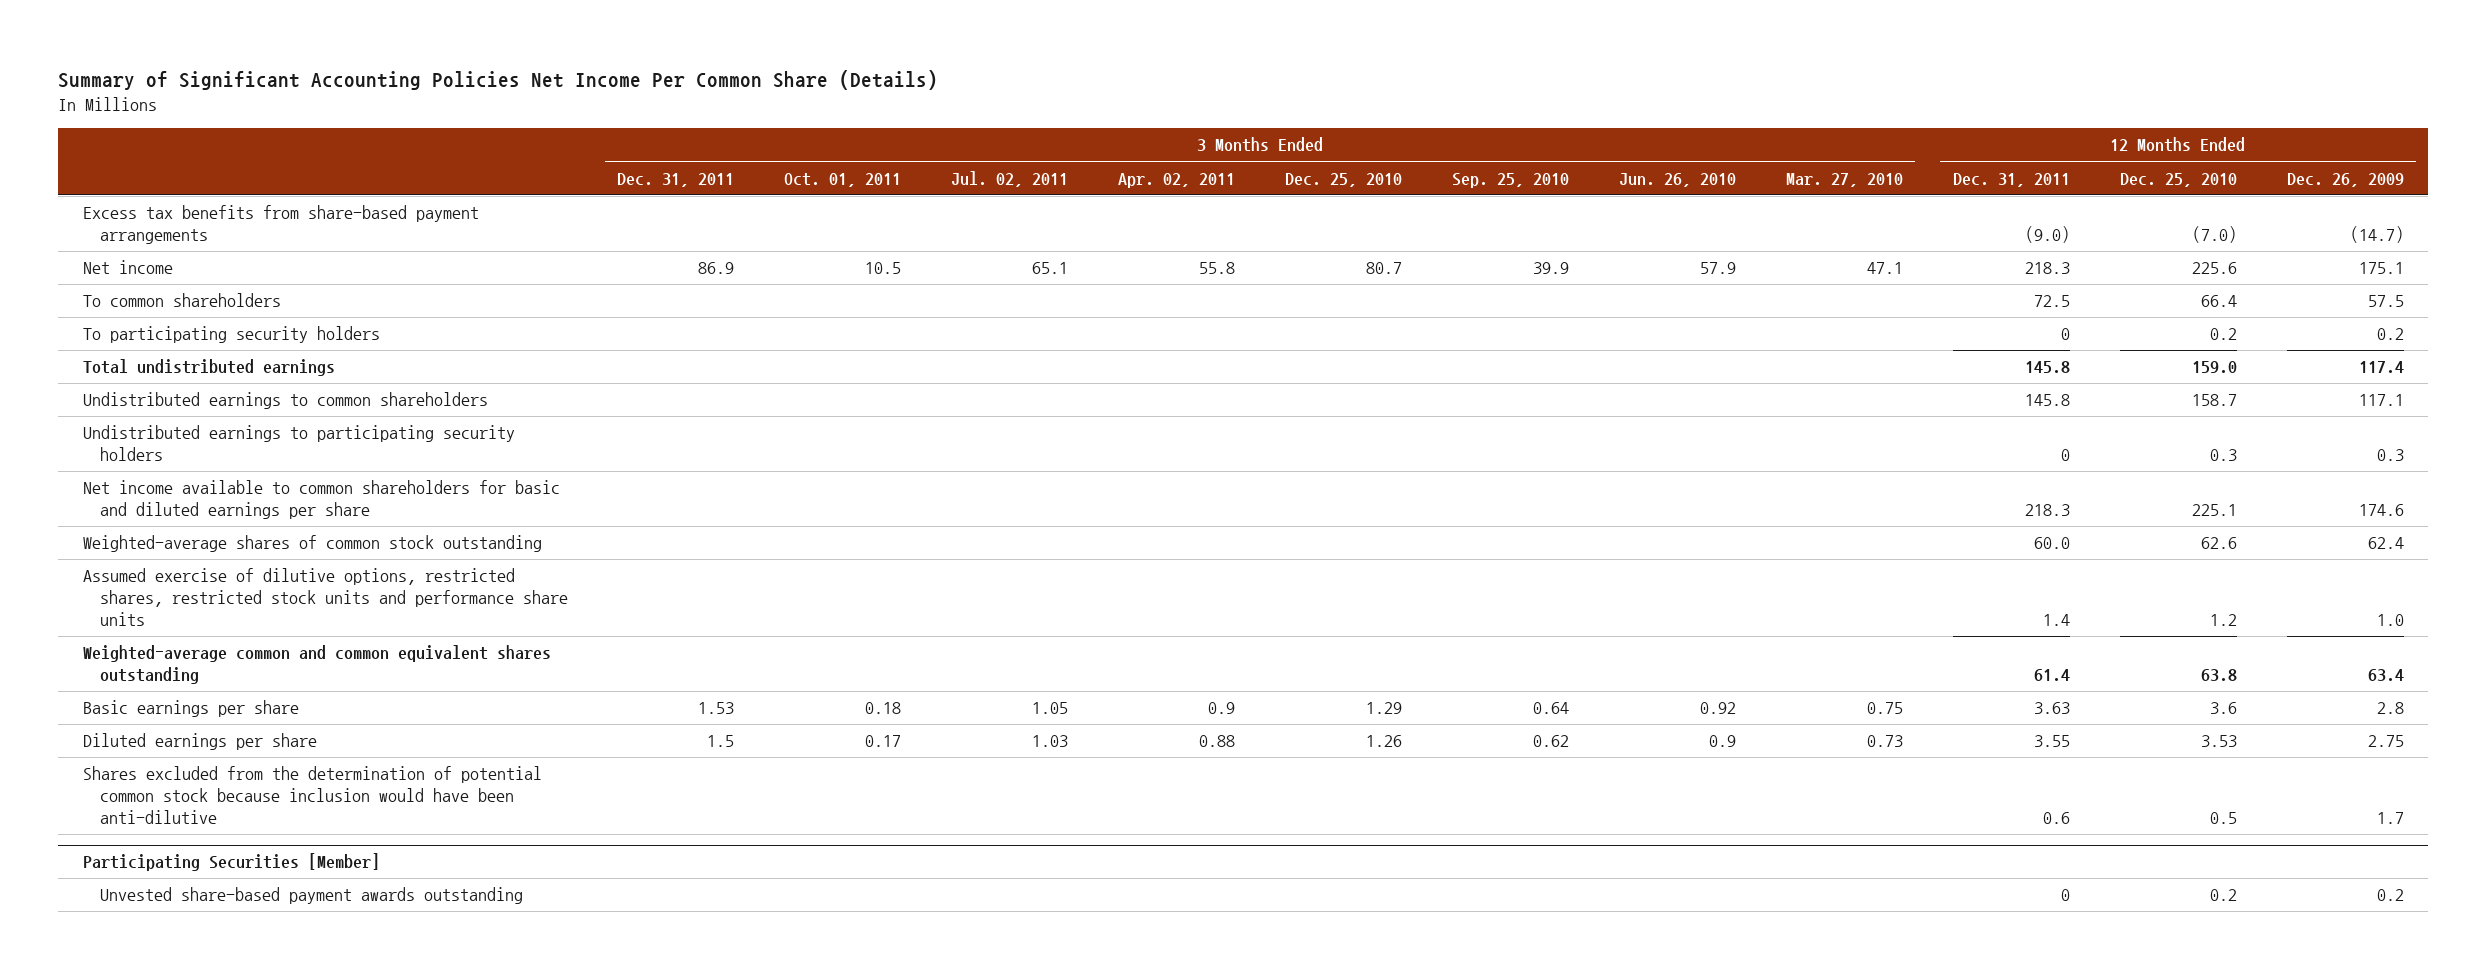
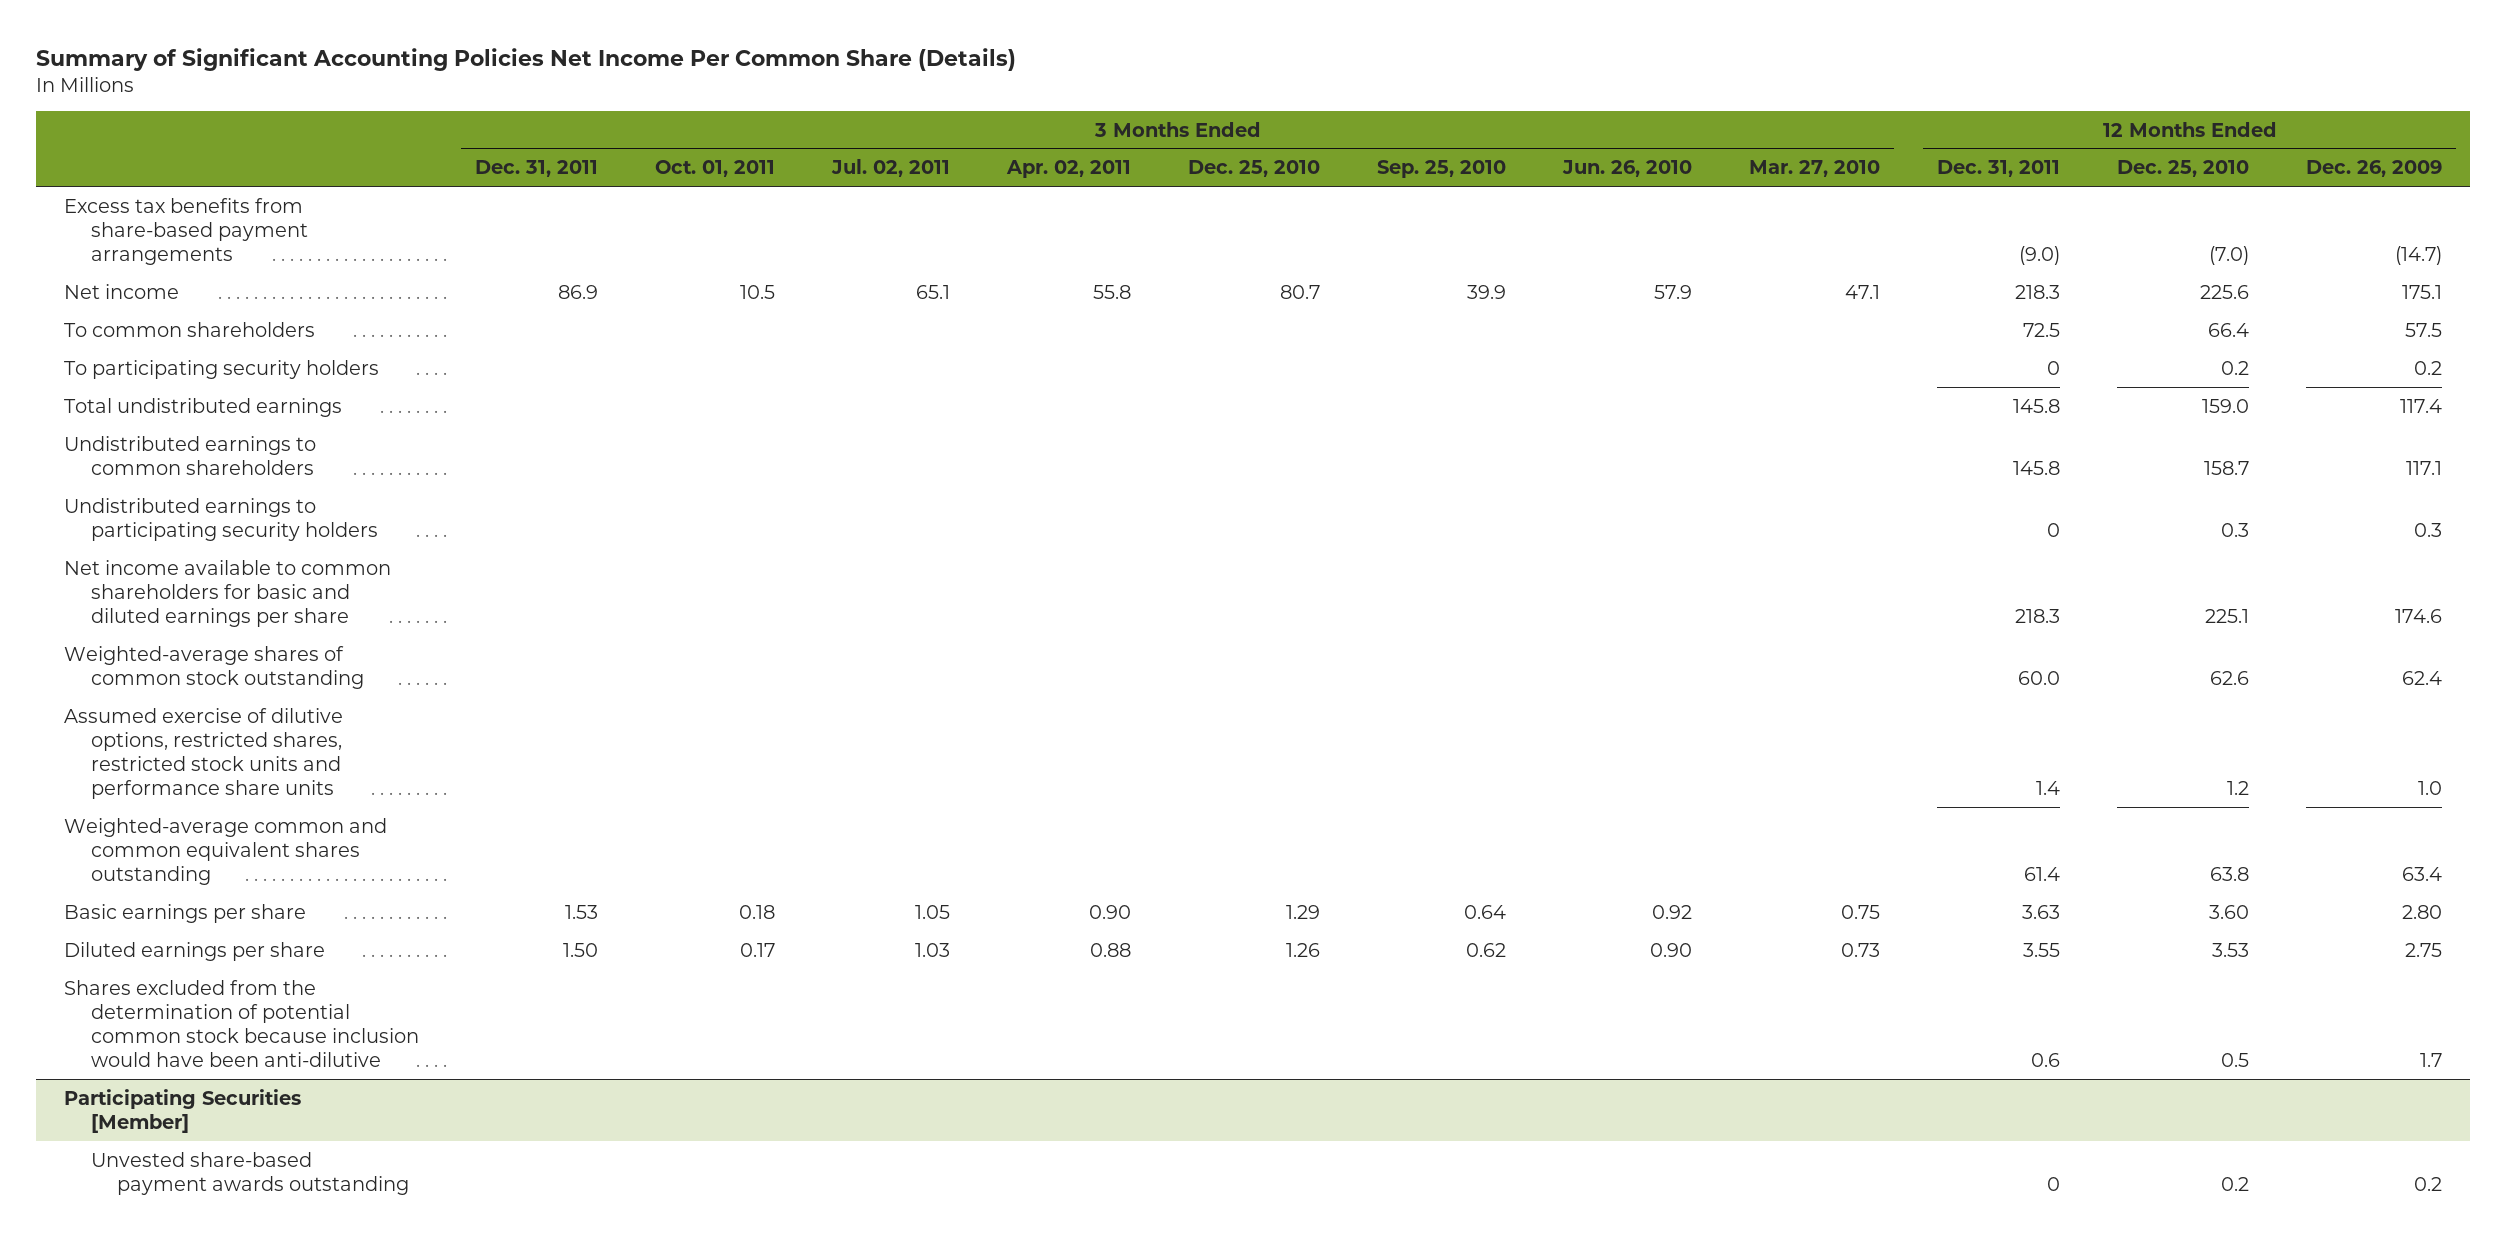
- Basic earnings per share | 1.53 | 0.18 | 1.05 | 0.9 | 1.29 | 0.64 | 0.92 | 0.75 | 3.63 | 3.6 | 2.8
- Diluted earnings per share | 1.5 | 0.17 | 1.03 | 0.88 | 1.26 | 0.62 | 0.9 | 0.73 | 3.55 | 3.53 | 2.75
+ Basic earnings per share | 1.53 | 0.18 | 1.05 | 0.90 | 1.29 | 0.64 | 0.92 | 0.75 | 3.63 | 3.60 | 2.80
+ Diluted earnings per share | 1.50 | 0.17 | 1.03 | 0.88 | 1.26 | 0.62 | 0.90 | 0.73 | 3.55 | 3.53 | 2.75

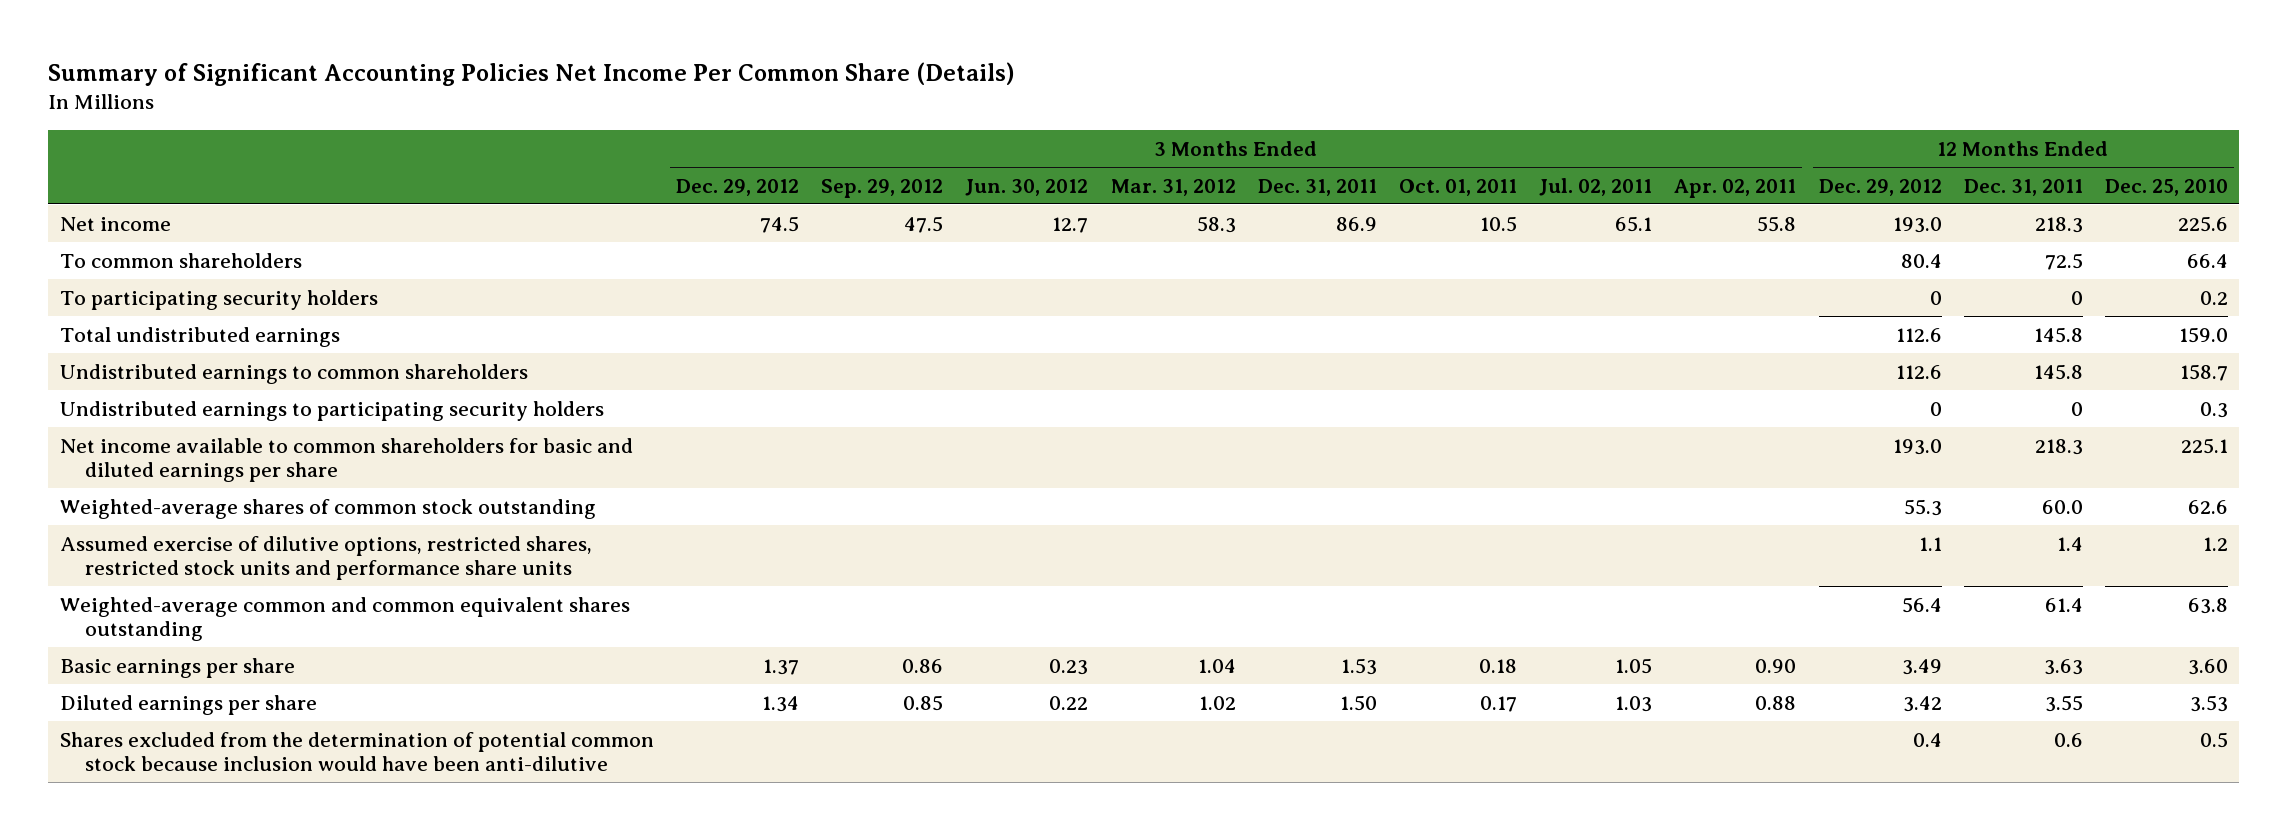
- | 3 Months Ended Dec. 31, 2011 | 3 Months Ended Oct. 01, 2011 | 3 Months Ended Jul. 02, 2011 | 3 Months Ended Apr. 02, 2011 | 3 Months Ended Dec. 25, 2010 | 3 Months Ended Sep. 25, 2010 | 3 Months Ended Jun. 26, 2010 | 3 Months Ended Mar. 27, 2010 | 12 Months Ended Dec. 31, 2011 | 12 Months Ended Dec. 25, 2010 | 12 Months Ended Dec. 26, 2009
+ | 3 Months Ended Dec. 29, 2012 | 3 Months Ended Sep. 29, 2012 | 3 Months Ended Jun. 30, 2012 | 3 Months Ended Mar. 31, 2012 | 3 Months Ended Dec. 31, 2011 | 3 Months Ended Oct. 01, 2011 | 3 Months Ended Jul. 02, 2011 | 3 Months Ended Apr. 02, 2011 | 12 Months Ended Dec. 29, 2012 | 12 Months Ended Dec. 31, 2011 | 12 Months Ended Dec. 25, 2010
- Excess tax benefits from share-based payment arrangements | | | | | | | | | (9.0) | (7.0) | (14.7)
- Participating Securities [Member]
- Unvested share-based payment awards outstanding | | | | | | | | | 0 | 0.2 | 0.2

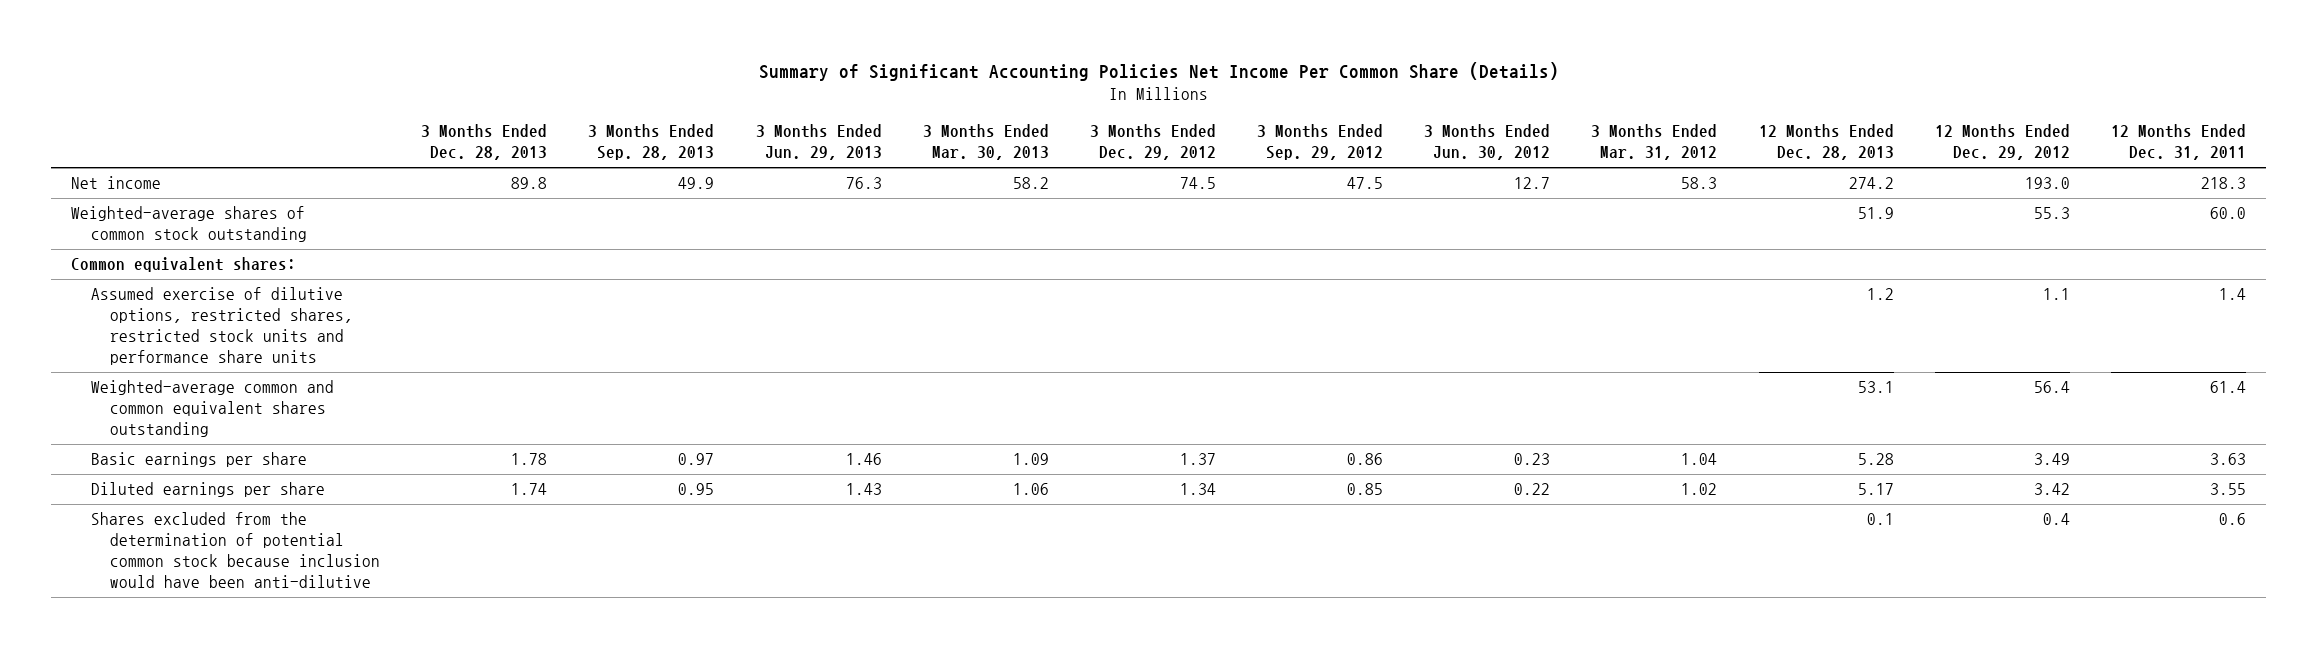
- | 3 Months Ended Dec. 29, 2012 | 3 Months Ended Sep. 29, 2012 | 3 Months Ended Jun. 30, 2012 | 3 Months Ended Mar. 31, 2012 | 3 Months Ended Dec. 31, 2011 | 3 Months Ended Oct. 01, 2011 | 3 Months Ended Jul. 02, 2011 | 3 Months Ended Apr. 02, 2011 | 12 Months Ended Dec. 29, 2012 | 12 Months Ended Dec. 31, 2011 | 12 Months Ended Dec. 25, 2010
+ | 3 Months Ended Dec. 28, 2013 | 3 Months Ended Sep. 28, 2013 | 3 Months Ended Jun. 29, 2013 | 3 Months Ended Mar. 30, 2013 | 3 Months Ended Dec. 29, 2012 | 3 Months Ended Sep. 29, 2012 | 3 Months Ended Jun. 30, 2012 | 3 Months Ended Mar. 31, 2012 | 12 Months Ended Dec. 28, 2013 | 12 Months Ended Dec. 29, 2012 | 12 Months Ended Dec. 31, 2011
- To common shareholders | | | | | | | | | 80.4 | 72.5 | 66.4
- To participating security holders | | | | | | | | | 0 | 0 | 0.2
- Total undistributed earnings | | | | | | | | | 112.6 | 145.8 | 159.0
- Undistributed earnings to common shareholders | | | | | | | | | 112.6 | 145.8 | 158.7
- Undistributed earnings to participating security holders | | | | | | | | | 0 | 0 | 0.3
- Net income available to common shareholders for basic and diluted earnings per share | | | | | | | | | 193.0 | 218.3 | 225.1
+ Common equivalent shares:

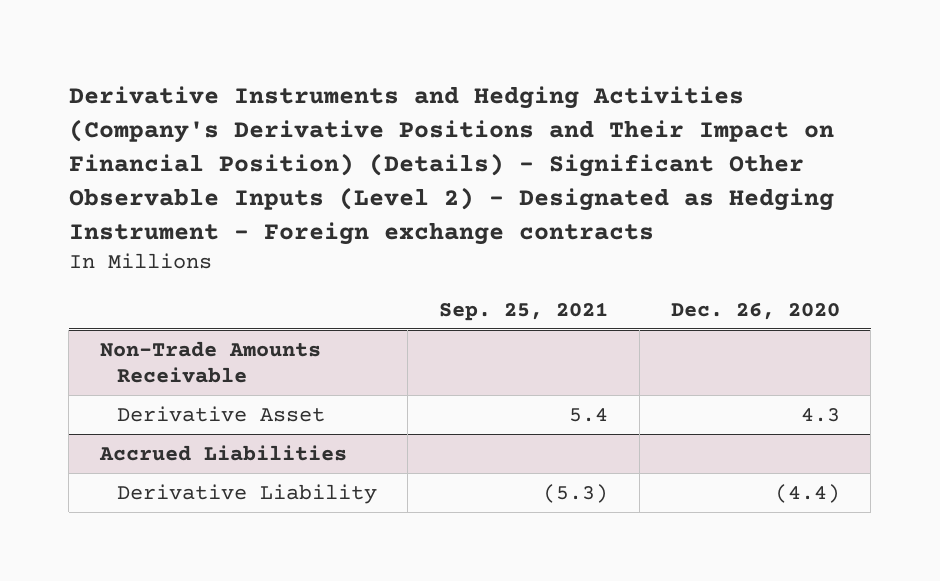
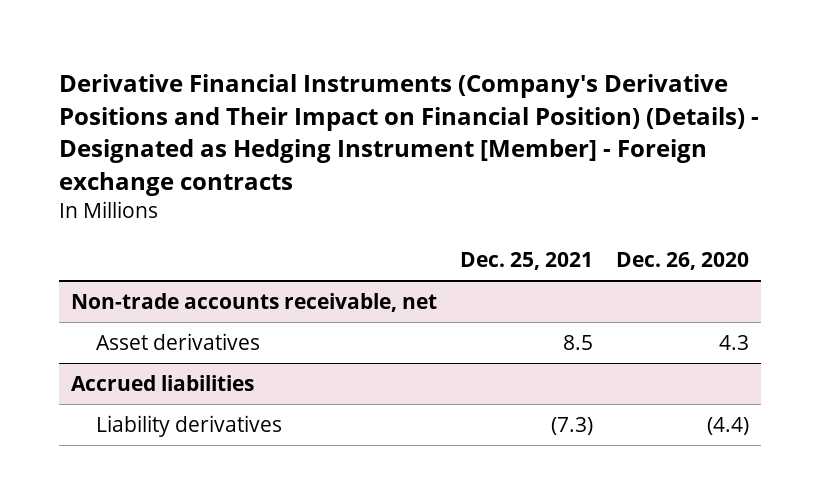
- Derivative Instruments and Hedging Activities (Company's Derivative Positions and Their Impact on Financial Position) (Details) - Significant Other Observable Inputs (Level 2) - Designated as Hedging Instrument - Foreign exchange contracts
+ Derivative Financial Instruments (Company's Derivative Positions and Their Impact on Financial Position) (Details) - Designated as Hedging Instrument [Member] - Foreign exchange contracts
- | Sep. 25, 2021 | Dec. 26, 2020
+ | Dec. 25, 2021 | Dec. 26, 2020
- Non-Trade Amounts Receivable
- Derivative Asset | 5.4 | 4.3
- Accrued Liabilities
- Derivative Liability | (5.3) | (4.4)
+ Non-trade accounts receivable, net
+ Asset derivatives | 8.5 | 4.3
+ Accrued liabilities
+ Liability derivatives | (7.3) | (4.4)

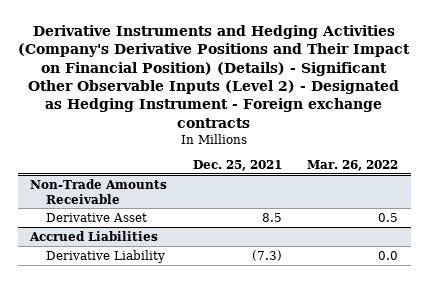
- Derivative Financial Instruments (Company's Derivative Positions and Their Impact on Financial Position) (Details) - Designated as Hedging Instrument [Member] - Foreign exchange contracts
+ Derivative Instruments and Hedging Activities (Company's Derivative Positions and Their Impact on Financial Position) (Details) - Significant Other Observable Inputs (Level 2) - Designated as Hedging Instrument - Foreign exchange contracts
- | Dec. 25, 2021 | Dec. 26, 2020
+ | Dec. 25, 2021 | Mar. 26, 2022
- Non-trade accounts receivable, net
- Asset derivatives | 8.5 | 4.3
- Accrued liabilities
- Liability derivatives | (7.3) | (4.4)
+ Non-Trade Amounts Receivable
+ Derivative Asset | 8.5 | 0.5
+ Accrued Liabilities
+ Derivative Liability | (7.3) | 0.0

